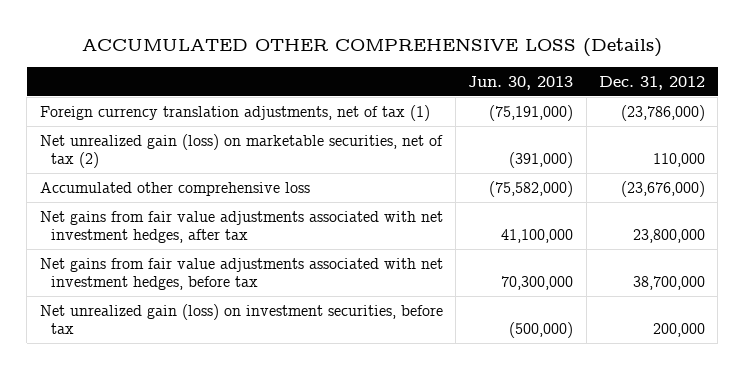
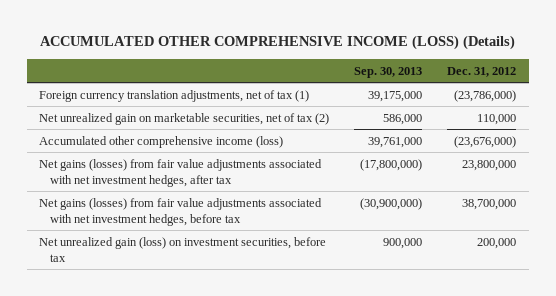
- ACCUMULATED OTHER COMPREHENSIVE LOSS (Details)
+ ACCUMULATED OTHER COMPREHENSIVE INCOME (LOSS) (Details)
- | Jun. 30, 2013 | Dec. 31, 2012
+ | Sep. 30, 2013 | Dec. 31, 2012
- Net unrealized gain (loss) on marketable securities, net of tax (2) | (391,000) | 110,000
- Accumulated other comprehensive loss | (75,582,000) | (23,676,000)
- Net gains from fair value adjustments associated with net investment hedges, after tax | 41,100,000 | 23,800,000
- Net gains from fair value adjustments associated with net investment hedges, before tax | 70,300,000 | 38,700,000
+ Net unrealized gain on marketable securities, net of tax (2) | 586,000 | 110,000
+ Accumulated other comprehensive income (loss) | 39,761,000 | (23,676,000)
+ Net gains (losses) from fair value adjustments associated with net investment hedges, after tax | (17,800,000) | 23,800,000
+ Net gains (losses) from fair value adjustments associated with net investment hedges, before tax | (30,900,000) | 38,700,000

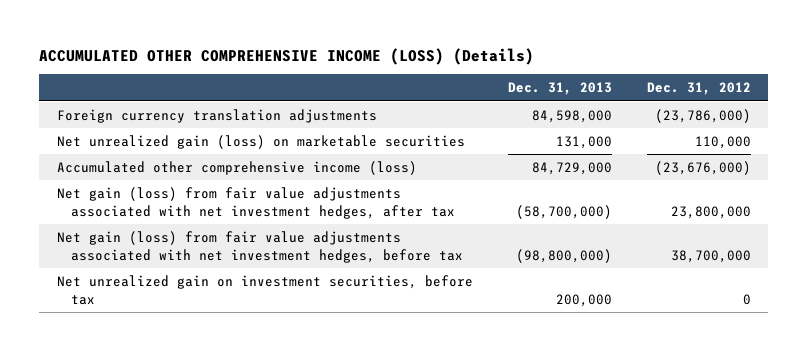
- | Sep. 30, 2013 | Dec. 31, 2012
+ | Dec. 31, 2013 | Dec. 31, 2012
- Foreign currency translation adjustments, net of tax (1) | 39,175,000 | (23,786,000)
- Net unrealized gain on marketable securities, net of tax (2) | 586,000 | 110,000
+ Foreign currency translation adjustments | 84,598,000 | (23,786,000)
+ Net unrealized gain (loss) on marketable securities | 131,000 | 110,000
- Net gains (losses) from fair value adjustments associated with net investment hedges, after tax | (17,800,000) | 23,800,000
- Net gains (losses) from fair value adjustments associated with net investment hedges, before tax | (30,900,000) | 38,700,000
- Net unrealized gain (loss) on investment securities, before tax | 900,000 | 200,000
+ Net gain (loss) from fair value adjustments associated with net investment hedges, after tax | (58,700,000) | 23,800,000
+ Net gain (loss) from fair value adjustments associated with net investment hedges, before tax | (98,800,000) | 38,700,000
+ Net unrealized gain on investment securities, before tax | 200,000 | 0

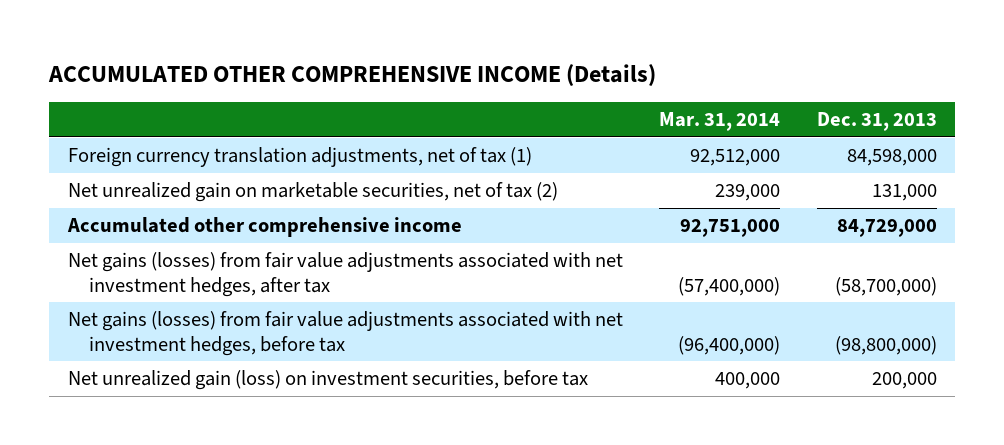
- ACCUMULATED OTHER COMPREHENSIVE INCOME (LOSS) (Details)
+ ACCUMULATED OTHER COMPREHENSIVE INCOME (Details)
- | Dec. 31, 2013 | Dec. 31, 2012
+ | Mar. 31, 2014 | Dec. 31, 2013
- Foreign currency translation adjustments | 84,598,000 | (23,786,000)
- Net unrealized gain (loss) on marketable securities | 131,000 | 110,000
- Accumulated other comprehensive income (loss) | 84,729,000 | (23,676,000)
- Net gain (loss) from fair value adjustments associated with net investment hedges, after tax | (58,700,000) | 23,800,000
- Net gain (loss) from fair value adjustments associated with net investment hedges, before tax | (98,800,000) | 38,700,000
- Net unrealized gain on investment securities, before tax | 200,000 | 0
+ Foreign currency translation adjustments, net of tax (1) | 92,512,000 | 84,598,000
+ Net unrealized gain on marketable securities, net of tax (2) | 239,000 | 131,000
+ Accumulated other comprehensive income | 92,751,000 | 84,729,000
+ Net gains (losses) from fair value adjustments associated with net investment hedges, after tax | (57,400,000) | (58,700,000)
+ Net gains (losses) from fair value adjustments associated with net investment hedges, before tax | (96,400,000) | (98,800,000)
+ Net unrealized gain (loss) on investment securities, before tax | 400,000 | 200,000

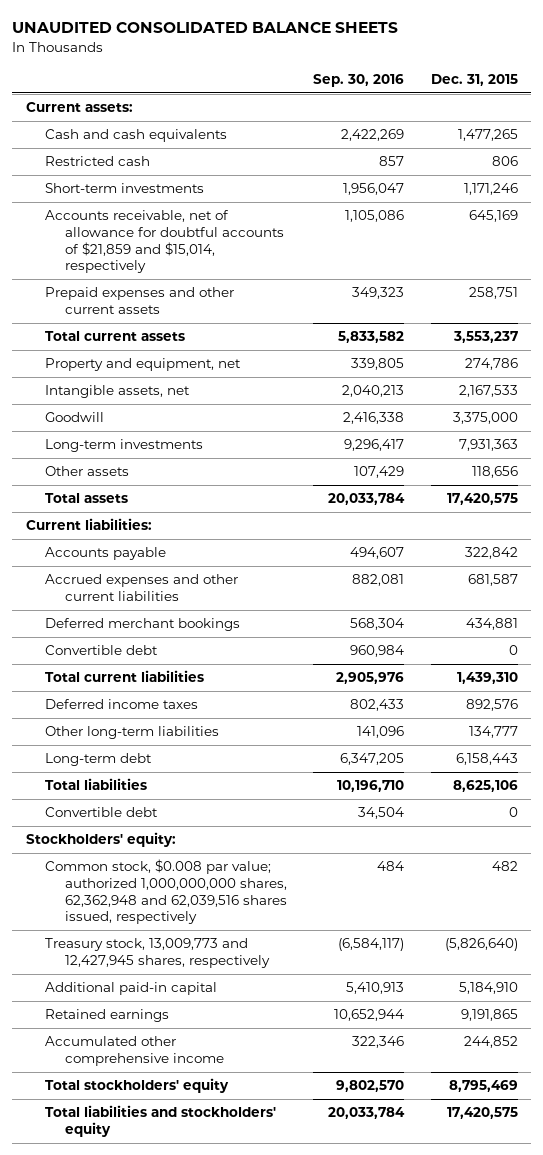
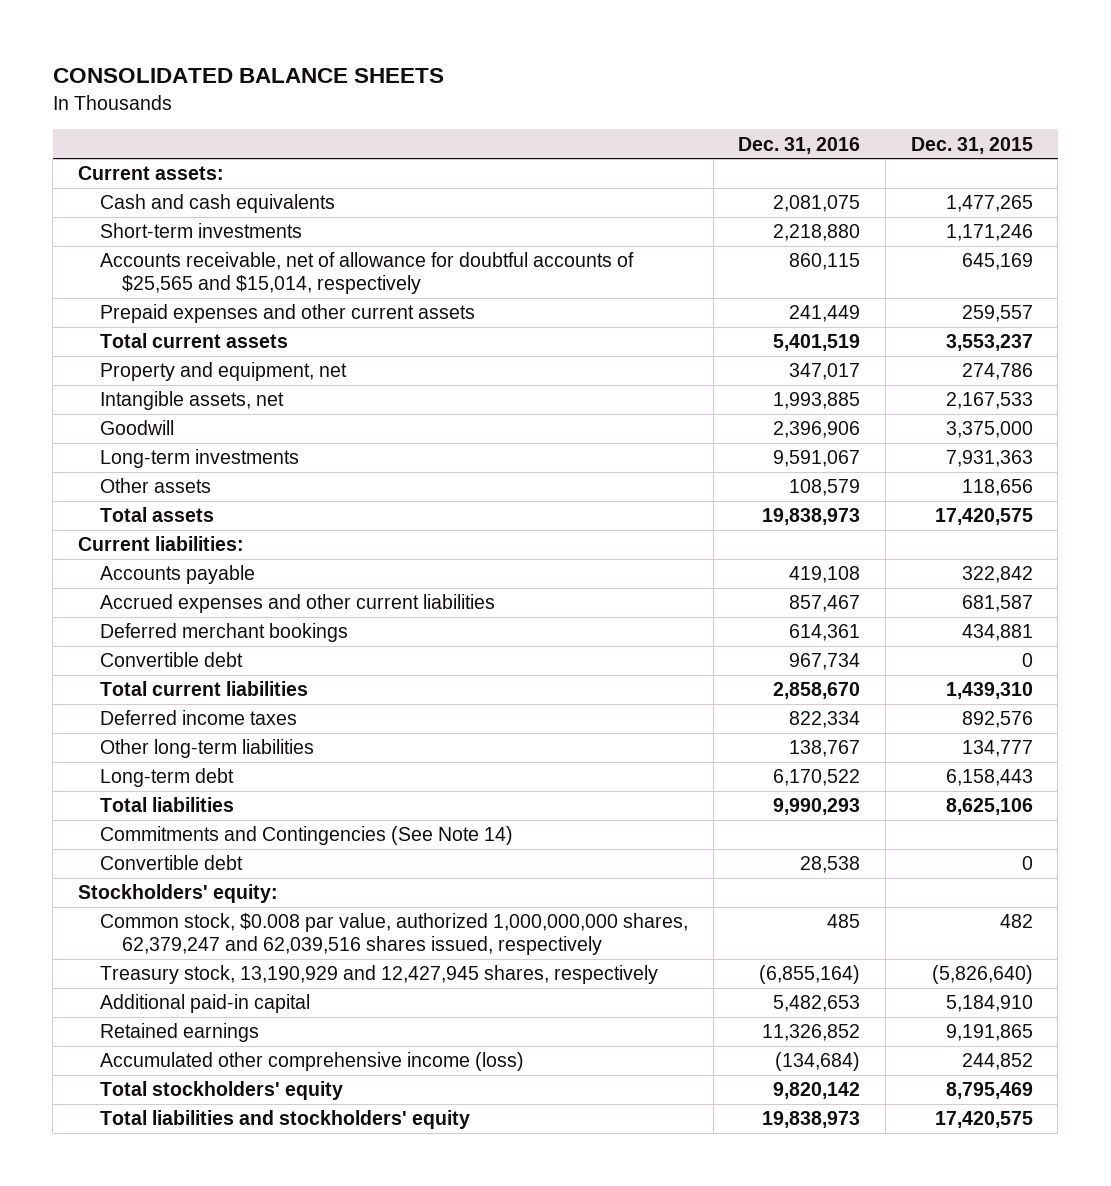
- UNAUDITED CONSOLIDATED BALANCE SHEETS
+ CONSOLIDATED BALANCE SHEETS
- | Sep. 30, 2016 | Dec. 31, 2015
+ | Dec. 31, 2016 | Dec. 31, 2015
- Restricted cash | 857 | 806
- Accounts receivable, net of allowance for doubtful accounts of $21,859 and $15,014, respectively | 1,105,086 | 645,169
- Prepaid expenses and other current assets | 349,323 | 258,751
+ Accounts receivable, net of allowance for doubtful accounts of $25,565 and $15,014, respectively | 860,115 | 645,169
+ Prepaid expenses and other current assets | 241,449 | 259,557
+ Commitments and Contingencies (See Note 14)
- Common stock, $0.008 par value; authorized 1,000,000,000 shares, 62,362,948 and 62,039,516 shares issued, respectively | 484 | 482
- Treasury stock, 13,009,773 and 12,427,945 shares, respectively | (6,584,117) | (5,826,640)
+ Common stock, $0.008 par value, authorized 1,000,000,000 shares, 62,379,247 and 62,039,516 shares issued, respectively | 485 | 482
+ Treasury stock, 13,190,929 and 12,427,945 shares, respectively | (6,855,164) | (5,826,640)
- Accumulated other comprehensive income | 322,346 | 244,852
+ Accumulated other comprehensive income (loss) | (134,684) | 244,852

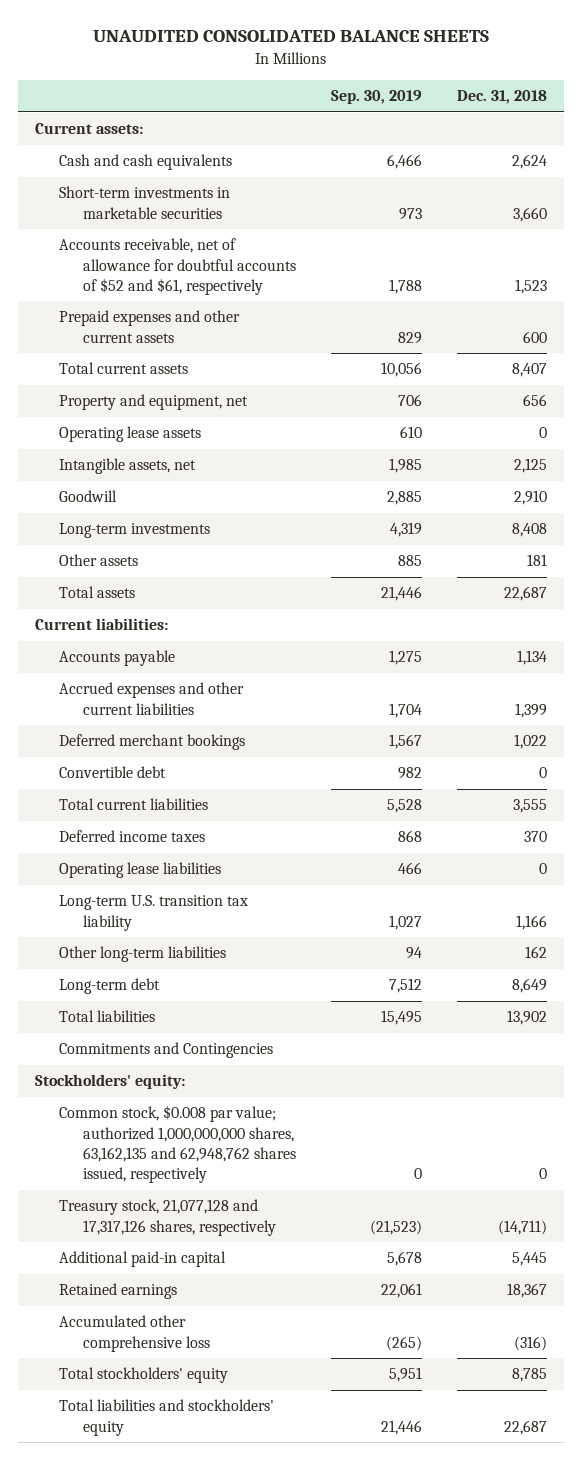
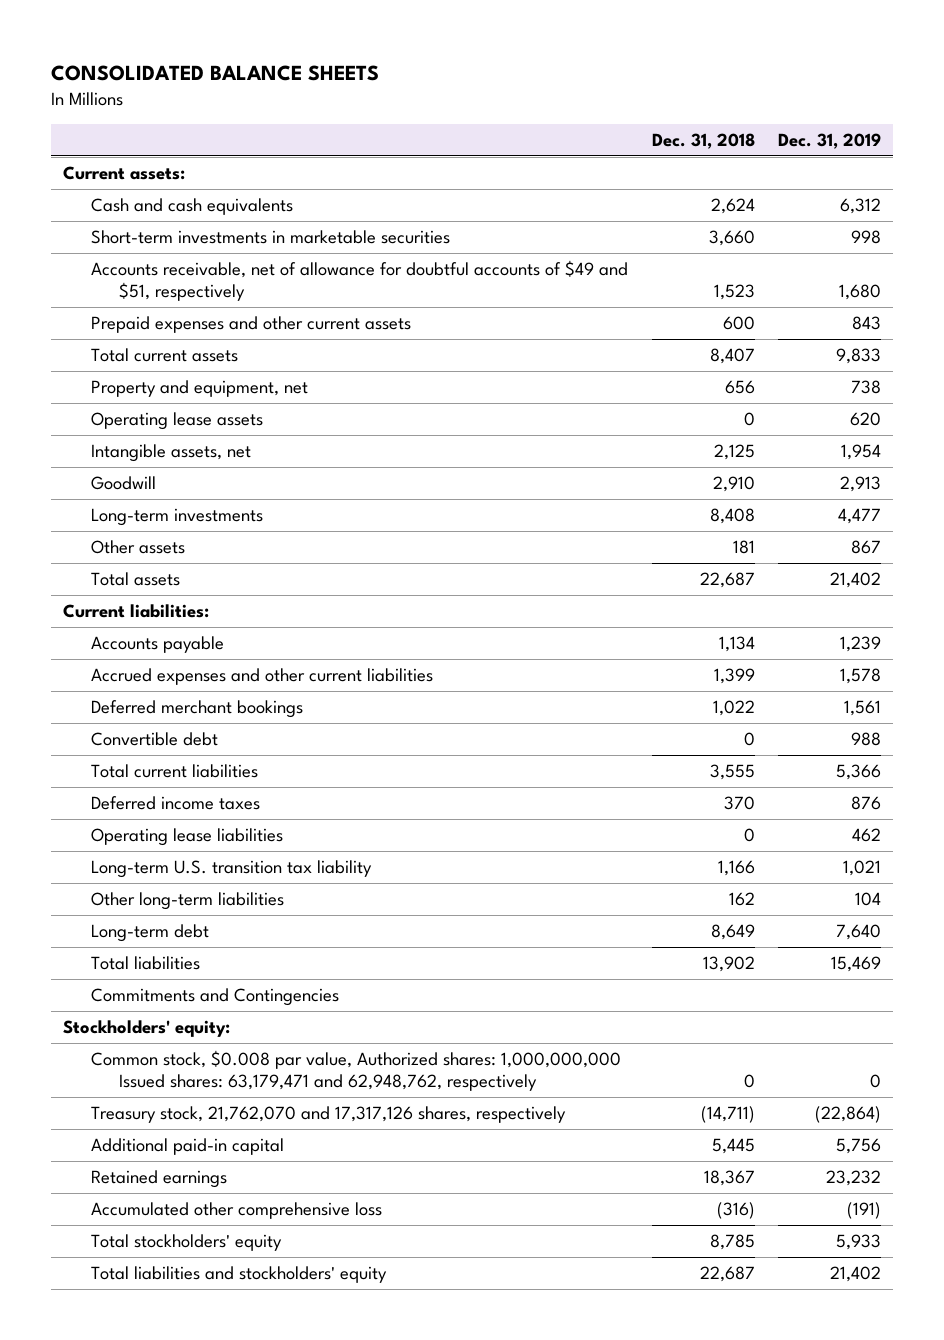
- UNAUDITED CONSOLIDATED BALANCE SHEETS
+ CONSOLIDATED BALANCE SHEETS
- | Sep. 30, 2019 | Dec. 31, 2018
+ | Dec. 31, 2018 | Dec. 31, 2019
- Accounts receivable, net of allowance for doubtful accounts of $52 and $61, respectively | 1,788 | 1,523
+ Accounts receivable, net of allowance for doubtful accounts of $49 and $51, respectively | 1,523 | 1,680
- Common stock, $0.008 par value; authorized 1,000,000,000 shares, 63,162,135 and 62,948,762 shares issued, respectively | 0 | 0
- Treasury stock, 21,077,128 and 17,317,126 shares, respectively | (21,523) | (14,711)
+ Common stock, $0.008 par value, Authorized shares: 1,000,000,000 Issued shares: 63,179,471 and 62,948,762, respectively | 0 | 0
+ Treasury stock, 21,762,070 and 17,317,126 shares, respectively | (14,711) | (22,864)

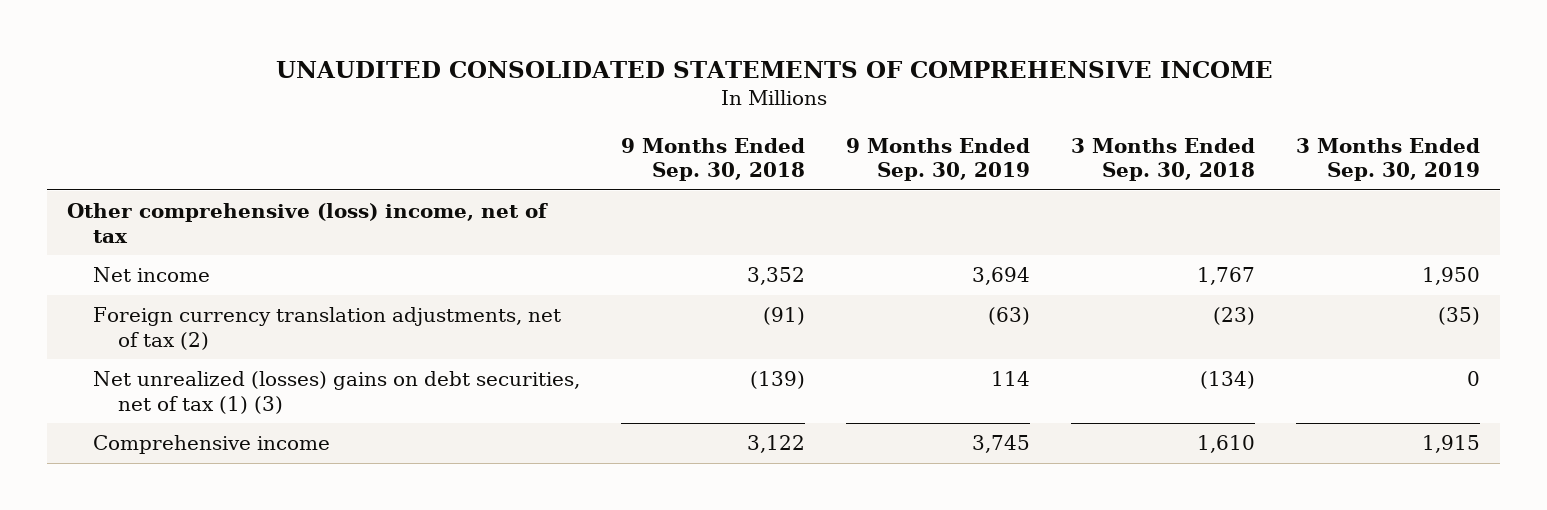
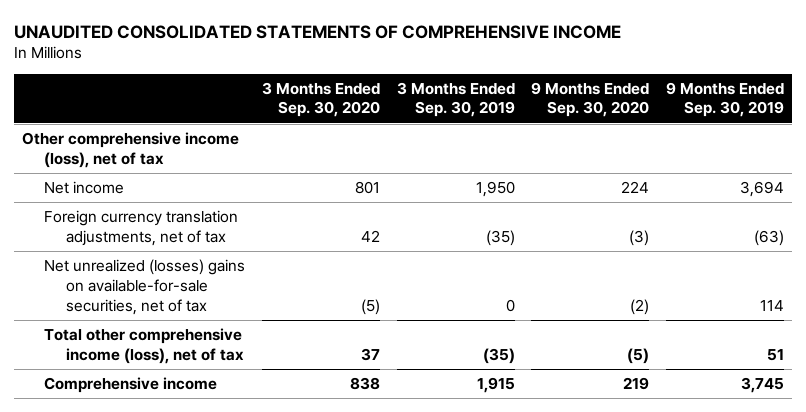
- | 9 Months Ended Sep. 30, 2018 | 9 Months Ended Sep. 30, 2019 | 3 Months Ended Sep. 30, 2018 | 3 Months Ended Sep. 30, 2019
+ | 3 Months Ended Sep. 30, 2020 | 3 Months Ended Sep. 30, 2019 | 9 Months Ended Sep. 30, 2020 | 9 Months Ended Sep. 30, 2019
- Other comprehensive (loss) income, net of tax
+ Other comprehensive income (loss), net of tax
- Foreign currency translation adjustments, net of tax (2) | (91) | (63) | (23) | (35)
- Net unrealized (losses) gains on debt securities, net of tax (1) (3) | (139) | 114 | (134) | 0
+ Foreign currency translation adjustments, net of tax | 42 | (35) | (3) | (63)
+ Net unrealized (losses) gains on available-for-sale securities, net of tax | (5) | 0 | (2) | 114
+ Total other comprehensive income (loss), net of tax | 37 | (35) | (5) | 51

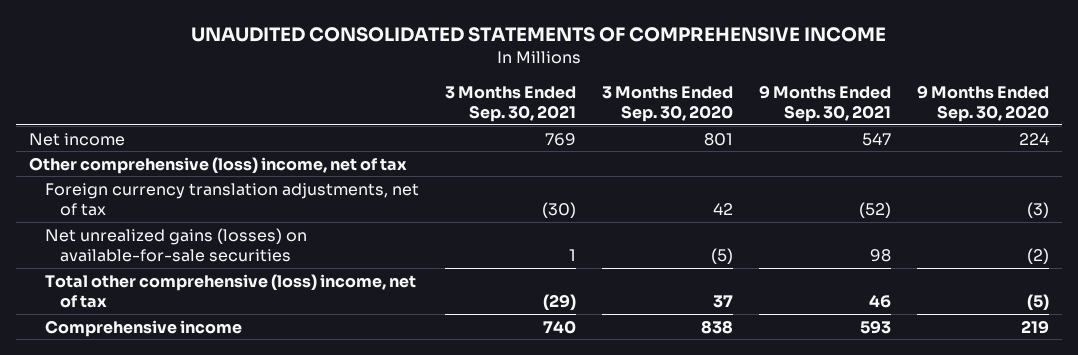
- | 3 Months Ended Sep. 30, 2020 | 3 Months Ended Sep. 30, 2019 | 9 Months Ended Sep. 30, 2020 | 9 Months Ended Sep. 30, 2019
+ | 3 Months Ended Sep. 30, 2021 | 3 Months Ended Sep. 30, 2020 | 9 Months Ended Sep. 30, 2021 | 9 Months Ended Sep. 30, 2020
- Other comprehensive income (loss), net of tax
+ Other comprehensive (loss) income, net of tax
- Net unrealized (losses) gains on available-for-sale securities, net of tax | (5) | 0 | (2) | 114
- Total other comprehensive income (loss), net of tax | 37 | (35) | (5) | 51
+ Net unrealized gains (losses) on available-for-sale securities | 1 | (5) | 98 | (2)
+ Total other comprehensive (loss) income, net of tax | (29) | 37 | 46 | (5)

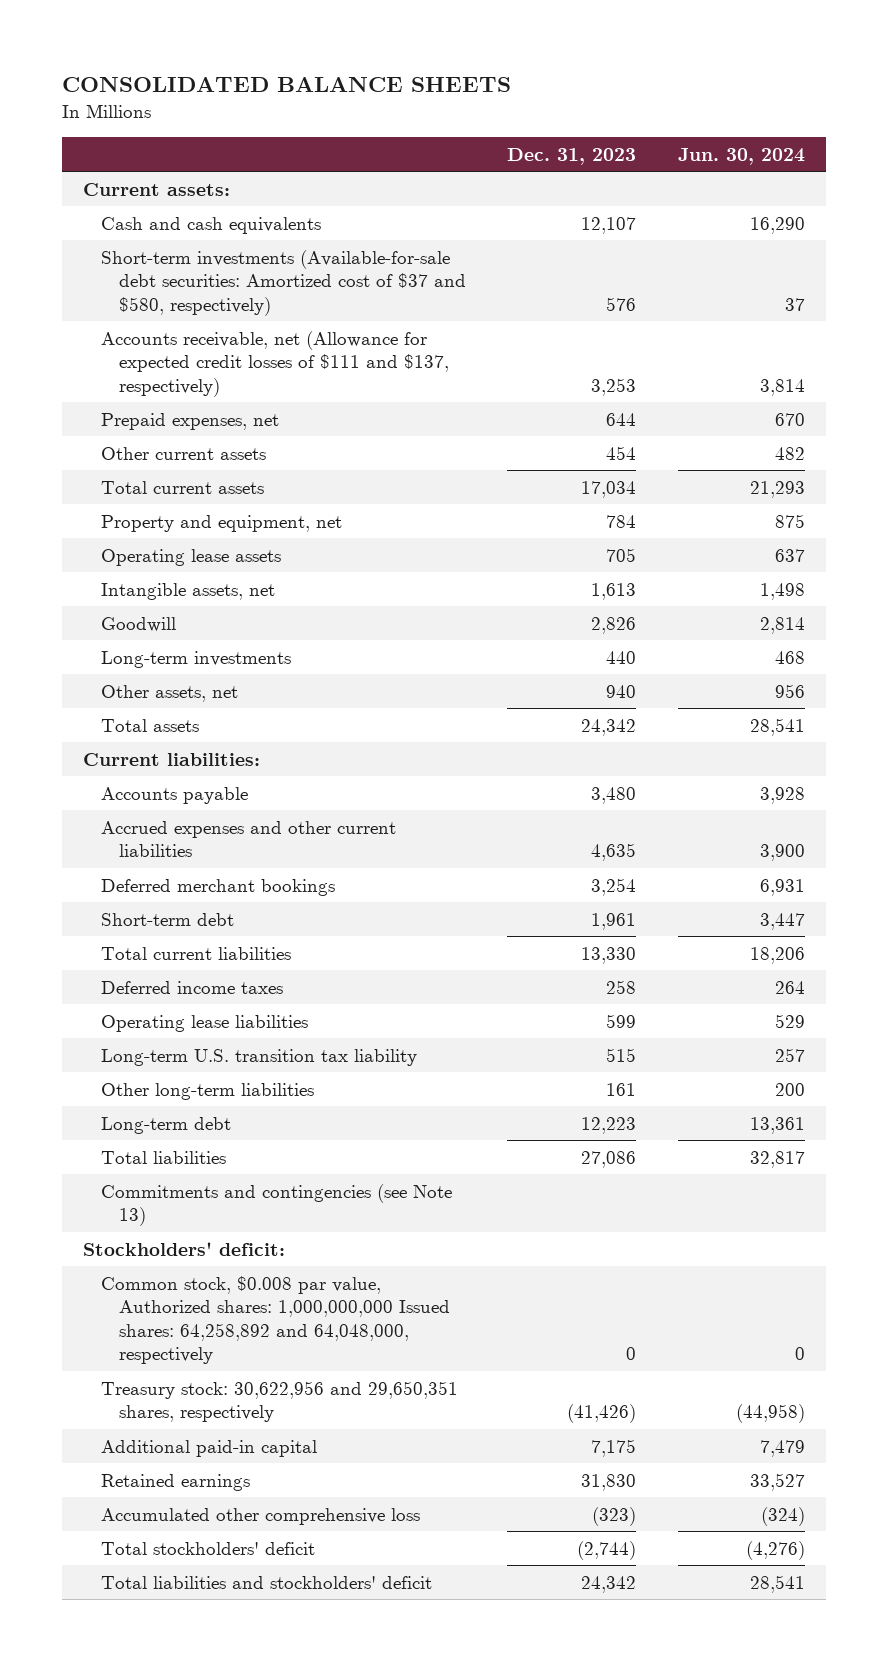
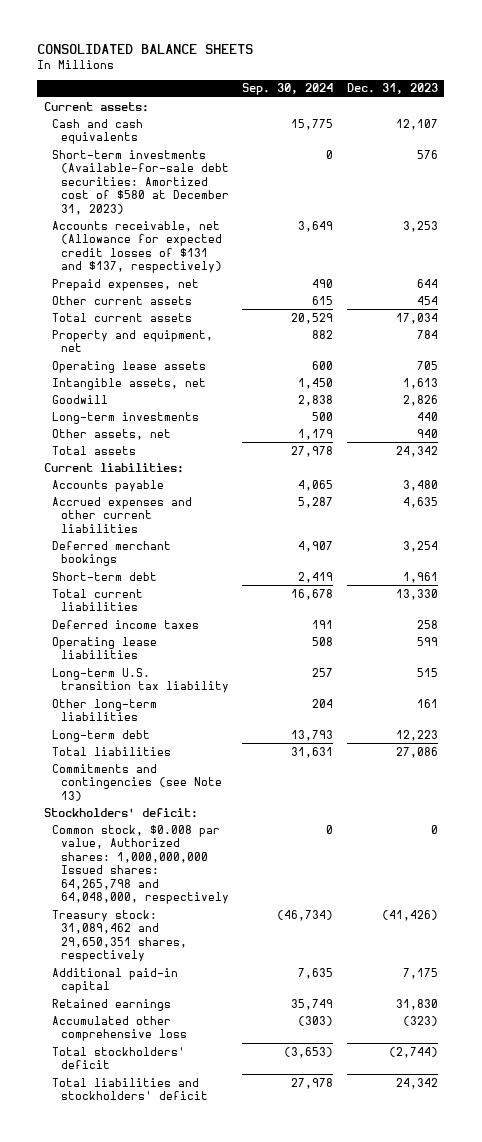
- | Dec. 31, 2023 | Jun. 30, 2024
+ | Sep. 30, 2024 | Dec. 31, 2023
- Short-term investments (Available-for-sale debt securities: Amortized cost of $37 and $580, respectively) | 576 | 37
- Accounts receivable, net (Allowance for expected credit losses of $111 and $137, respectively) | 3,253 | 3,814
+ Short-term investments (Available-for-sale debt securities: Amortized cost of $580 at December 31, 2023) | 0 | 576
+ Accounts receivable, net (Allowance for expected credit losses of $131 and $137, respectively) | 3,649 | 3,253
- Common stock, $0.008 par value, Authorized shares: 1,000,000,000 Issued shares: 64,258,892 and 64,048,000, respectively | 0 | 0
- Treasury stock: 30,622,956 and 29,650,351 shares, respectively | (41,426) | (44,958)
+ Common stock, $0.008 par value, Authorized shares: 1,000,000,000 Issued shares: 64,265,798 and 64,048,000, respectively | 0 | 0
+ Treasury stock: 31,089,462 and 29,650,351 shares, respectively | (46,734) | (41,426)

